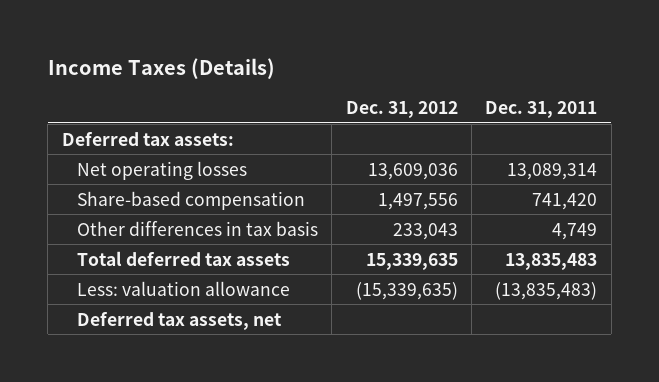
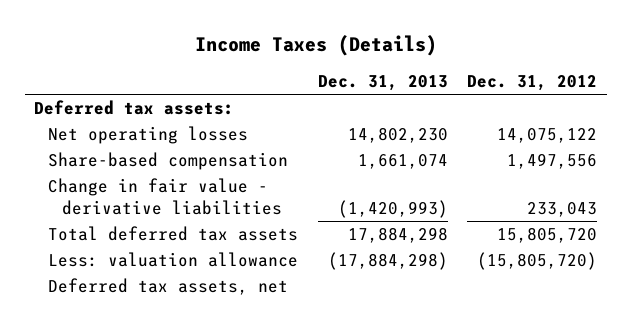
- | Dec. 31, 2012 | Dec. 31, 2011
+ | Dec. 31, 2013 | Dec. 31, 2012
- Net operating losses | 13,609,036 | 13,089,314
+ Net operating losses | 14,802,230 | 14,075,122
- Other differences in tax basis | 233,043 | 4,749
- Total deferred tax assets | 15,339,635 | 13,835,483
- Less: valuation allowance | (15,339,635) | (13,835,483)
+ Change in fair value - derivative liabilities | (1,420,993) | 233,043
+ Total deferred tax assets | 17,884,298 | 15,805,720
+ Less: valuation allowance | (17,884,298) | (15,805,720)

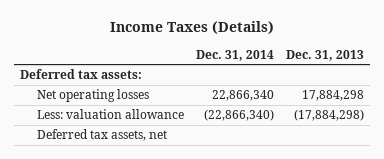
- | Dec. 31, 2013 | Dec. 31, 2012
+ | Dec. 31, 2014 | Dec. 31, 2013
- Net operating losses | 14,802,230 | 14,075,122
- Share-based compensation | 1,661,074 | 1,497,556
- Change in fair value - derivative liabilities | (1,420,993) | 233,043
- Total deferred tax assets | 17,884,298 | 15,805,720
+ Net operating losses | 22,866,340 | 17,884,298

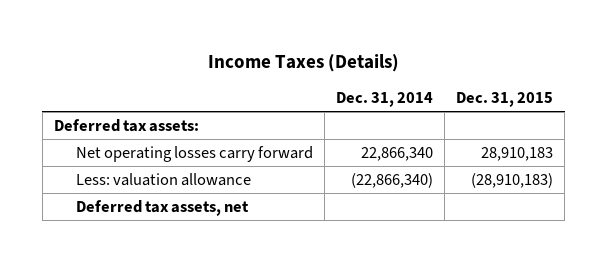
- | Dec. 31, 2014 | Dec. 31, 2013
+ | Dec. 31, 2014 | Dec. 31, 2015
- Net operating losses | 22,866,340 | 17,884,298
+ Net operating losses carry forward | 22,866,340 | 28,910,183

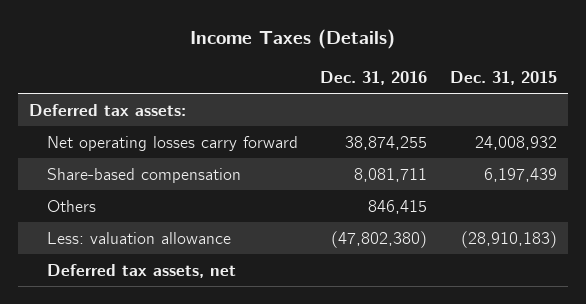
- | Dec. 31, 2014 | Dec. 31, 2015
+ | Dec. 31, 2016 | Dec. 31, 2015
- Net operating losses carry forward | 22,866,340 | 28,910,183
+ Net operating losses carry forward | 38,874,255 | 24,008,932
+ Share-based compensation | 8,081,711 | 6,197,439
+ Others | 846,415 |

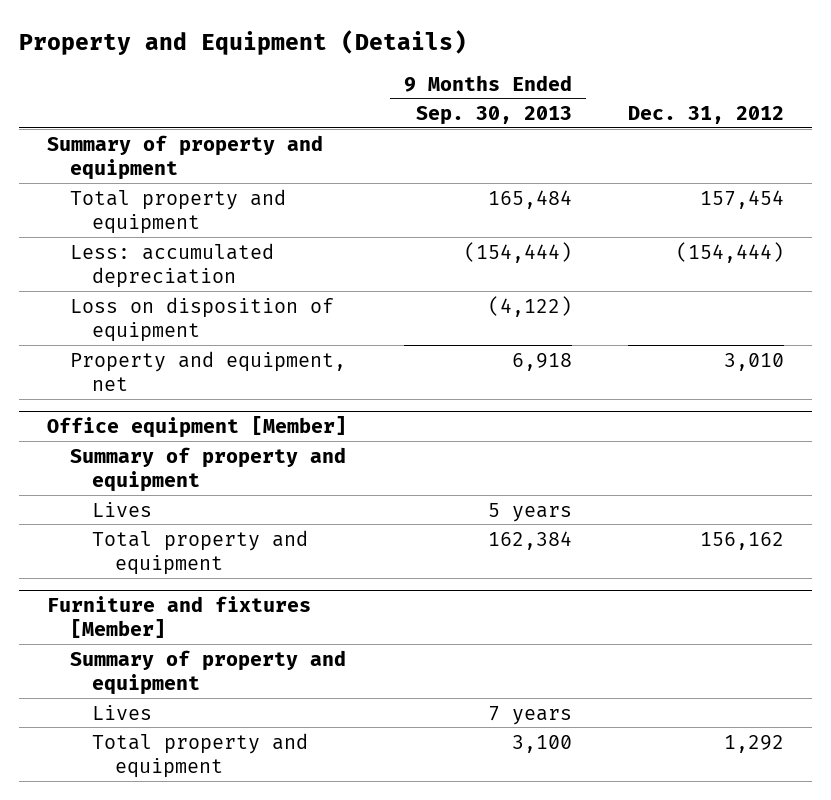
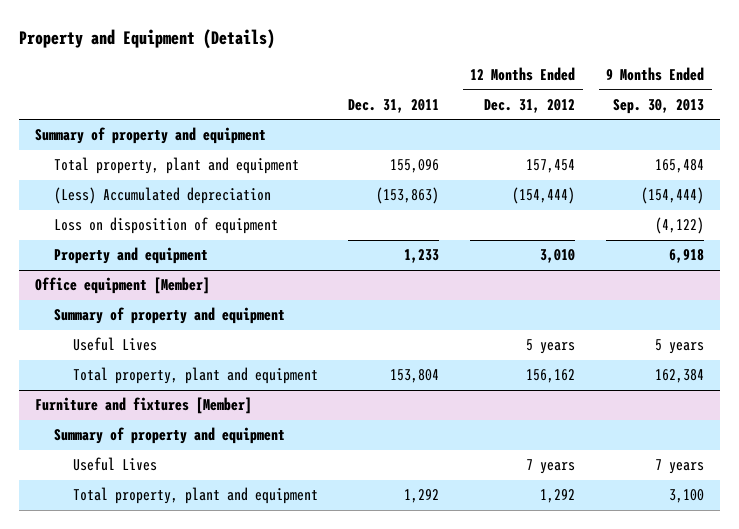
- | 9 Months Ended Sep. 30, 2013 | Dec. 31, 2012
+ | Dec. 31, 2011 | 12 Months Ended Dec. 31, 2012 | 9 Months Ended Sep. 30, 2013
- Total property and equipment | 165,484 | 157,454
- Less: accumulated depreciation | (154,444) | (154,444)
+ Total property, plant and equipment | 155,096 | 157,454 | 165,484
+ (Less) Accumulated depreciation | (153,863) | (154,444) | (154,444)
- Property and equipment, net | 6,918 | 3,010
+ Property and equipment | 1,233 | 3,010 | 6,918
@ Office equipment [Member]
- Lives | 5 years |
- Total property and equipment | 162,384 | 156,162
+ Useful Lives | | 5 years | 5 years
+ Total property, plant and equipment | 153,804 | 156,162 | 162,384
@ Furniture and fixtures [Member]
- Lives | 7 years |
- Total property and equipment | 3,100 | 1,292
+ Useful Lives | | 7 years | 7 years
+ Total property, plant and equipment | 1,292 | 1,292 | 3,100

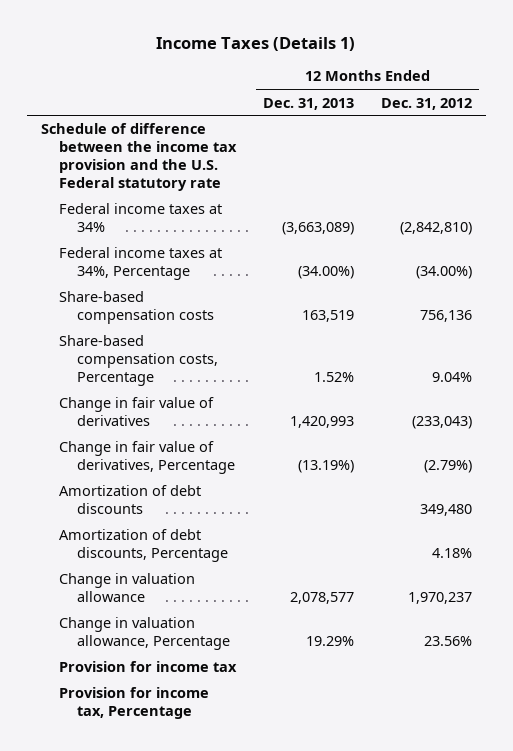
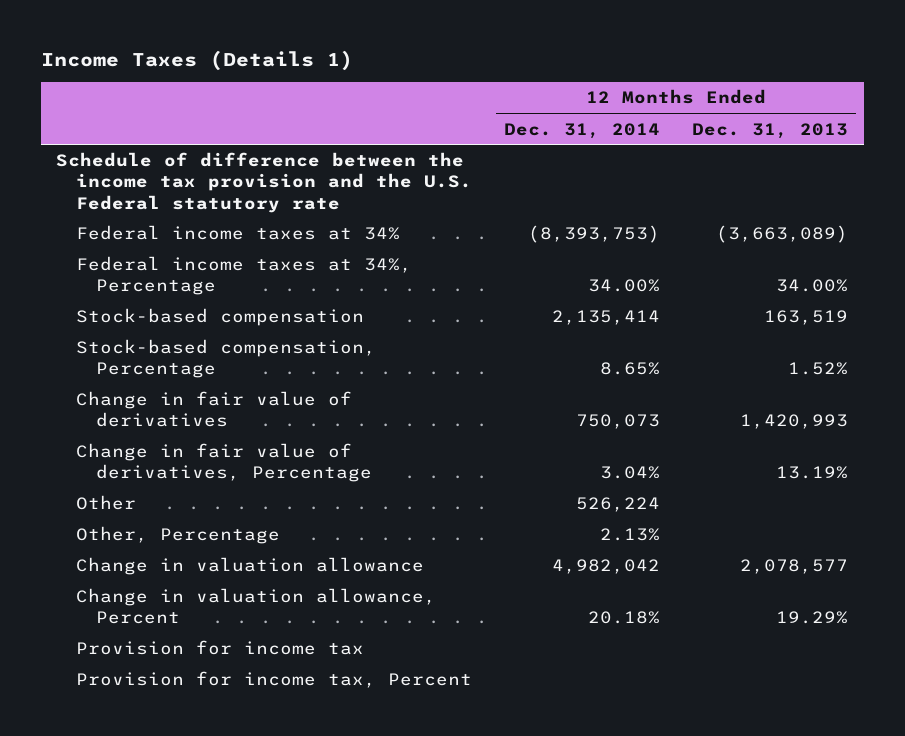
- | 12 Months Ended Dec. 31, 2013 | 12 Months Ended Dec. 31, 2012
+ | 12 Months Ended Dec. 31, 2014 | 12 Months Ended Dec. 31, 2013
- Federal income taxes at 34%, Percentage | (34.00%) | (34.00%)
- Share-based compensation costs | 163,519 | 756,136
- Share-based compensation costs, Percentage | 1.52% | 9.04%
+ Federal income taxes at 34%, Percentage | 34.00% | 34.00%
+ Stock-based compensation | 2,135,414 | 163,519
+ Stock-based compensation, Percentage | 8.65% | 1.52%
- Change in fair value of derivatives, Percentage | (13.19%) | (2.79%)
- Amortization of debt discounts | | 349,480
- Amortization of debt discounts, Percentage | | 4.18%
+ Change in fair value of derivatives, Percentage | 3.04% | 13.19%
+ Other | 526,224 |
+ Other, Percentage | 2.13% |
- Change in valuation allowance, Percentage | 19.29% | 23.56%
+ Change in valuation allowance, Percent | 20.18% | 19.29%
- Provision for income tax, Percentage
+ Provision for income tax, Percent

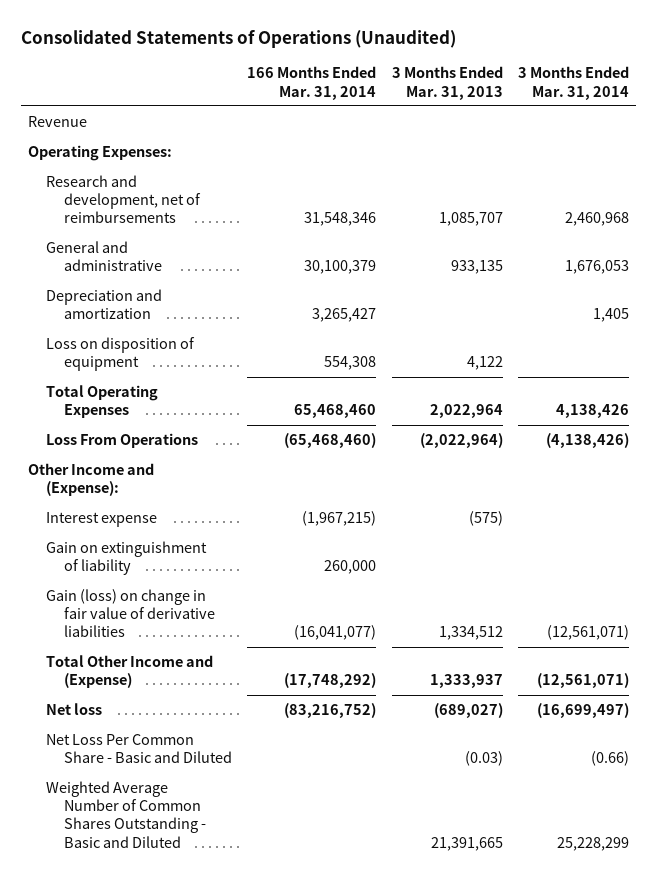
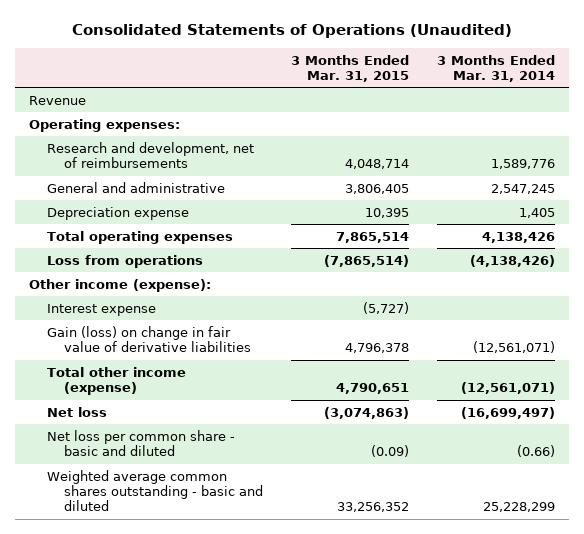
- | 166 Months Ended Mar. 31, 2014 | 3 Months Ended Mar. 31, 2013 | 3 Months Ended Mar. 31, 2014
+ | 3 Months Ended Mar. 31, 2015 | 3 Months Ended Mar. 31, 2014
- Operating Expenses:
- Research and development, net of reimbursements | 31,548,346 | 1,085,707 | 2,460,968
- General and administrative | 30,100,379 | 933,135 | 1,676,053
- Depreciation and amortization | 3,265,427 | | 1,405
- Loss on disposition of equipment | 554,308 | 4,122 |
- Total Operating Expenses | 65,468,460 | 2,022,964 | 4,138,426
- Loss From Operations | (65,468,460) | (2,022,964) | (4,138,426)
- Other Income and (Expense):
+ Operating expenses:
+ Research and development, net of reimbursements | 4,048,714 | 1,589,776
+ General and administrative | 3,806,405 | 2,547,245
+ Depreciation expense | 10,395 | 1,405
+ Total operating expenses | 7,865,514 | 4,138,426
+ Loss from operations | (7,865,514) | (4,138,426)
+ Other income (expense):
- Gain on extinguishment of liability | 260,000 | |
- Total Other Income and (Expense) | (17,748,292) | 1,333,937 | (12,561,071)
+ Total other income (expense) | 4,790,651 | (12,561,071)
- Net Loss Per Common Share - Basic and Diluted | | (0.03) | (0.66)
- Weighted Average Number of Common Shares Outstanding - Basic and Diluted | | 21,391,665 | 25,228,299
+ Net loss per common share - basic and diluted | (0.09) | (0.66)
+ Weighted average common shares outstanding - basic and diluted | 33,256,352 | 25,228,299

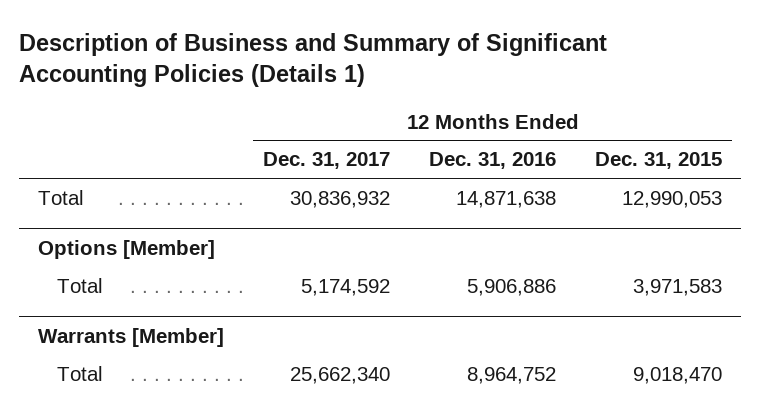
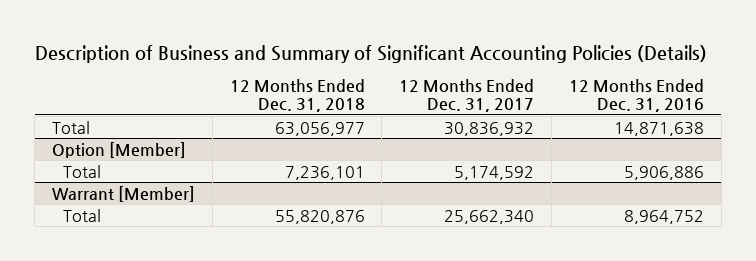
- Description of Business and Summary of Significant Accounting Policies (Details 1)
+ Description of Business and Summary of Significant Accounting Policies (Details)
- | 12 Months Ended Dec. 31, 2017 | 12 Months Ended Dec. 31, 2016 | 12 Months Ended Dec. 31, 2015
+ | 12 Months Ended Dec. 31, 2018 | 12 Months Ended Dec. 31, 2017 | 12 Months Ended Dec. 31, 2016
- Options [Member]
+ Option [Member]
- Warrants [Member]
+ Warrant [Member]

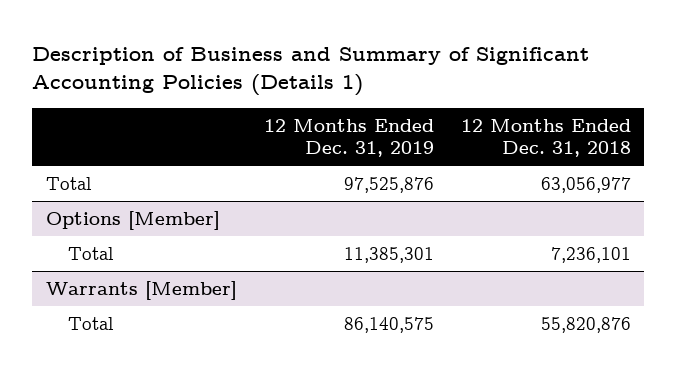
- Description of Business and Summary of Significant Accounting Policies (Details)
+ Description of Business and Summary of Significant Accounting Policies (Details 1)
- | 12 Months Ended Dec. 31, 2018 | 12 Months Ended Dec. 31, 2017 | 12 Months Ended Dec. 31, 2016
+ | 12 Months Ended Dec. 31, 2019 | 12 Months Ended Dec. 31, 2018
- Option [Member]
+ Options [Member]
- Warrant [Member]
+ Warrants [Member]

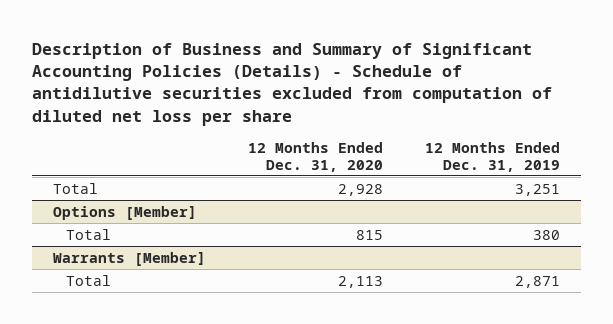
- Description of Business and Summary of Significant Accounting Policies (Details 1)
+ Description of Business and Summary of Significant Accounting Policies (Details) - Schedule of antidilutive securities excluded from computation of diluted net loss per share
- | 12 Months Ended Dec. 31, 2019 | 12 Months Ended Dec. 31, 2018
+ | 12 Months Ended Dec. 31, 2020 | 12 Months Ended Dec. 31, 2019
- Total | 97,525,876 | 63,056,977
+ Total | 2,928 | 3,251
@ Options [Member]
- Total | 11,385,301 | 7,236,101
+ Total | 815 | 380
@ Warrants [Member]
- Total | 86,140,575 | 55,820,876
+ Total | 2,113 | 2,871

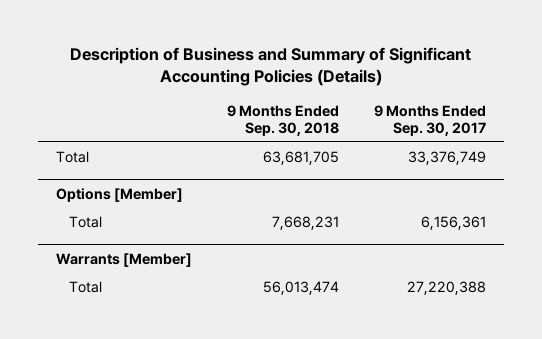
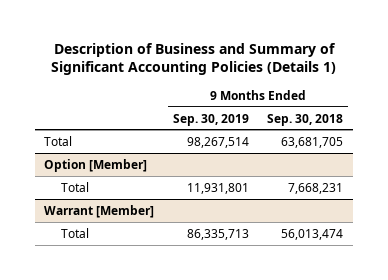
- Description of Business and Summary of Significant Accounting Policies (Details)
+ Description of Business and Summary of Significant Accounting Policies (Details 1)
- | 9 Months Ended Sep. 30, 2018 | 9 Months Ended Sep. 30, 2017
+ | 9 Months Ended Sep. 30, 2019 | 9 Months Ended Sep. 30, 2018
- Options [Member]
+ Option [Member]
- Warrants [Member]
+ Warrant [Member]

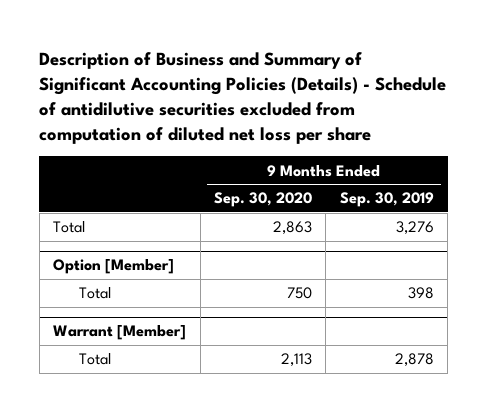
- Description of Business and Summary of Significant Accounting Policies (Details 1)
+ Description of Business and Summary of Significant Accounting Policies (Details) - Schedule of antidilutive securities excluded from computation of diluted net loss per share
- | 9 Months Ended Sep. 30, 2019 | 9 Months Ended Sep. 30, 2018
+ | 9 Months Ended Sep. 30, 2020 | 9 Months Ended Sep. 30, 2019
- Total | 98,267,514 | 63,681,705
+ Total | 2,863 | 3,276
@ Option [Member]
- Total | 11,931,801 | 7,668,231
+ Total | 750 | 398
@ Warrant [Member]
- Total | 86,335,713 | 56,013,474
+ Total | 2,113 | 2,878

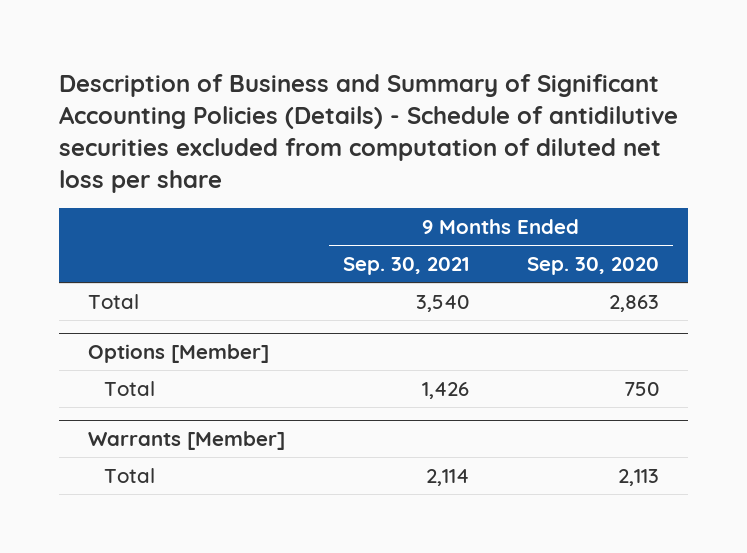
- | 9 Months Ended Sep. 30, 2020 | 9 Months Ended Sep. 30, 2019
+ | 9 Months Ended Sep. 30, 2021 | 9 Months Ended Sep. 30, 2020
- Option [Member]
+ Options [Member]
- Warrant [Member]
+ Warrants [Member]

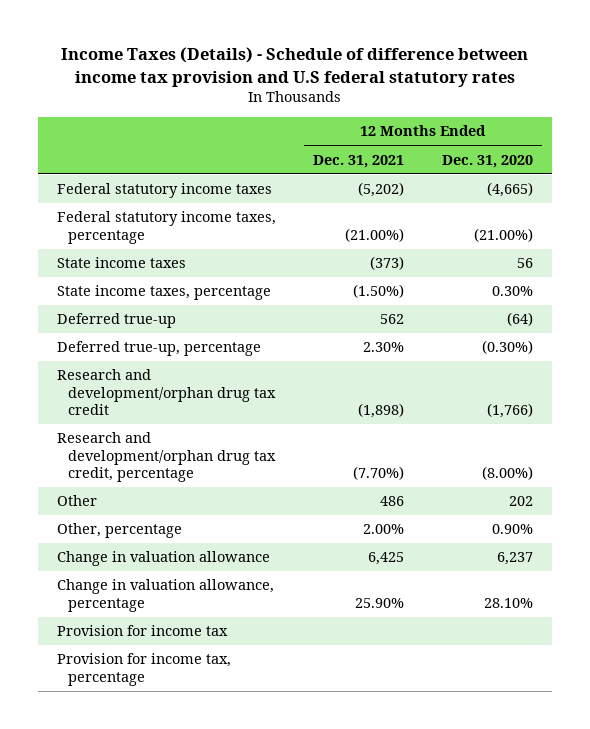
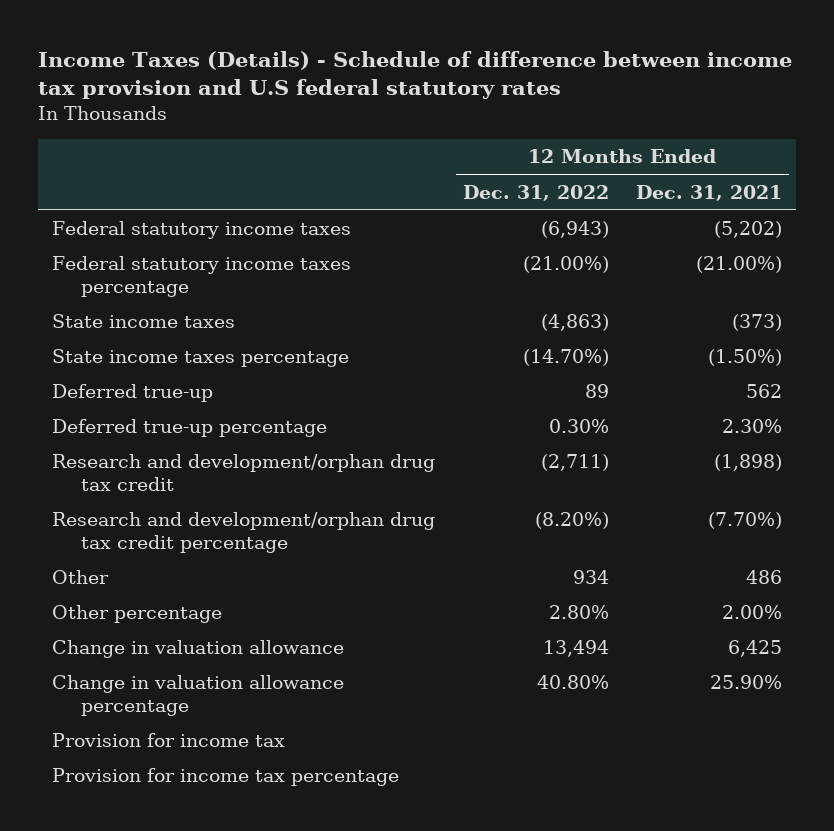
- | 12 Months Ended Dec. 31, 2021 | 12 Months Ended Dec. 31, 2020
+ | 12 Months Ended Dec. 31, 2022 | 12 Months Ended Dec. 31, 2021
- Federal statutory income taxes, percentage | (21.00%) | (21.00%)
+ Federal statutory income taxes percentage | (21.00%) | (21.00%)
- State income taxes, percentage | (1.50%) | 0.30%
+ State income taxes percentage | (14.70%) | (1.50%)
- Deferred true-up, percentage | 2.30% | (0.30%)
+ Deferred true-up percentage | 0.30% | 2.30%
- Research and development/orphan drug tax credit, percentage | (7.70%) | (8.00%)
+ Research and development/orphan drug tax credit percentage | (8.20%) | (7.70%)
- Other, percentage | 2.00% | 0.90%
+ Other percentage | 2.80% | 2.00%
- Change in valuation allowance, percentage | 25.90% | 28.10%
+ Change in valuation allowance percentage | 40.80% | 25.90%
- Provision for income tax, percentage
+ Provision for income tax percentage

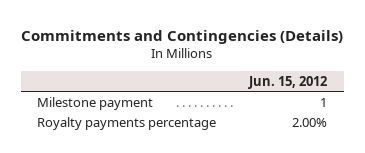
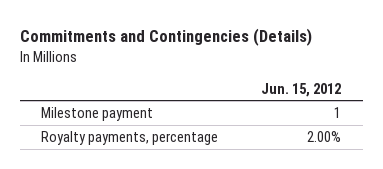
- Royalty payments percentage | 2.00%
+ Royalty payments, percentage | 2.00%

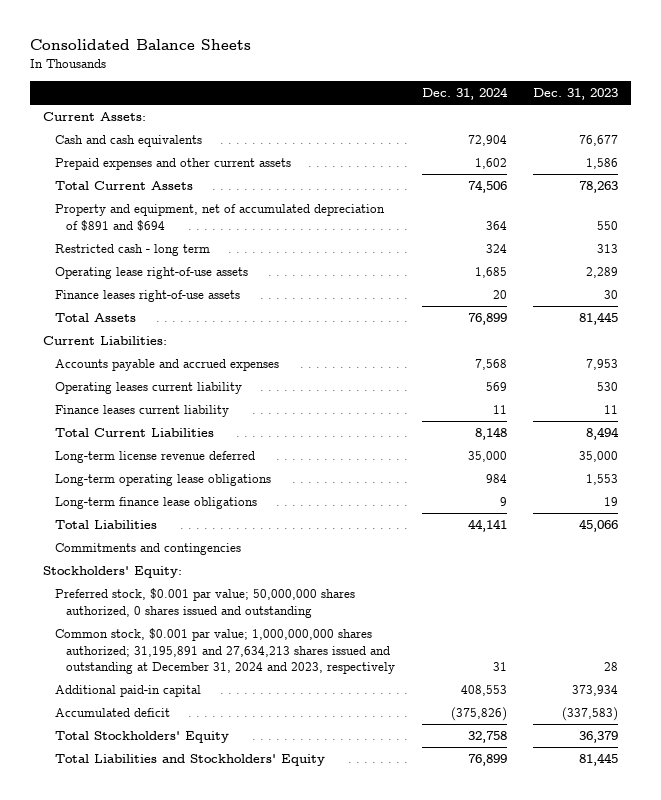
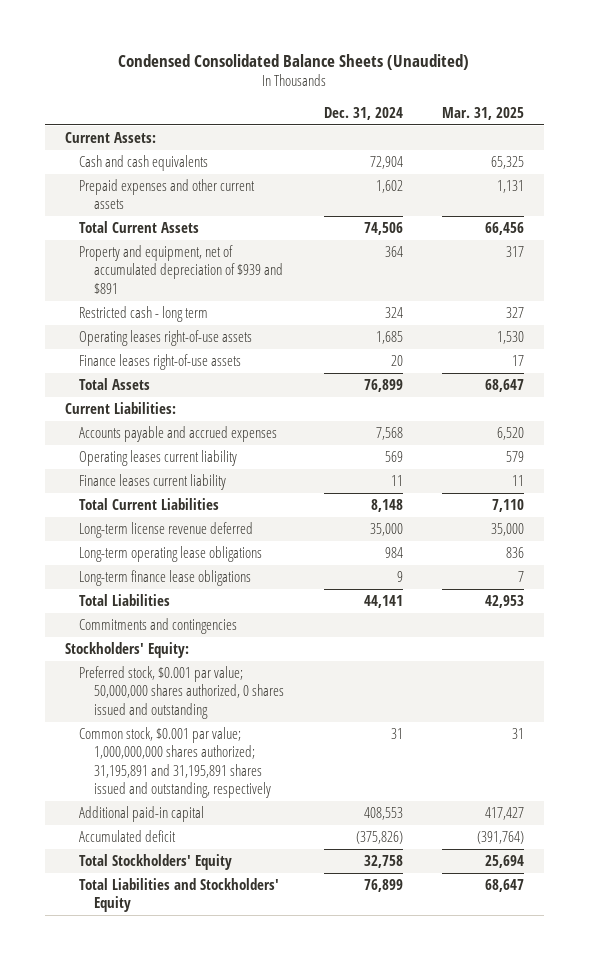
- Consolidated Balance Sheets
+ Condensed Consolidated Balance Sheets (Unaudited)
- | Dec. 31, 2024 | Dec. 31, 2023
+ | Dec. 31, 2024 | Mar. 31, 2025
- Property and equipment, net of accumulated depreciation of $891 and $694 | 364 | 550
+ Property and equipment, net of accumulated depreciation of $939 and $891 | 364 | 317
- Operating lease right-of-use assets | 1,685 | 2,289
+ Operating leases right-of-use assets | 1,685 | 1,530
- Common stock, $0.001 par value; 1,000,000,000 shares authorized; 31,195,891 and 27,634,213 shares issued and outstanding at December 31, 2024 and 2023, respectively | 31 | 28
+ Common stock, $0.001 par value; 1,000,000,000 shares authorized; 31,195,891 and 31,195,891 shares issued and outstanding, respectively | 31 | 31

